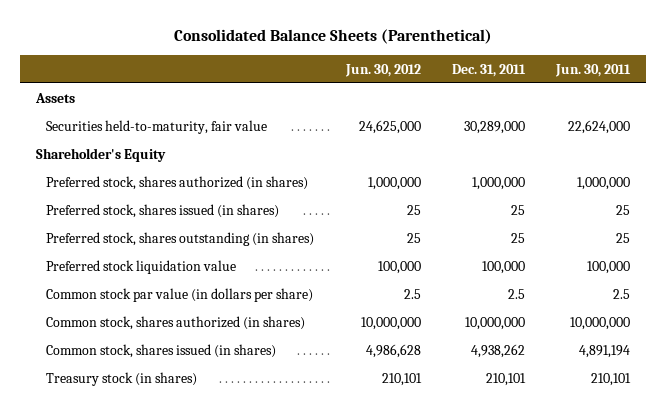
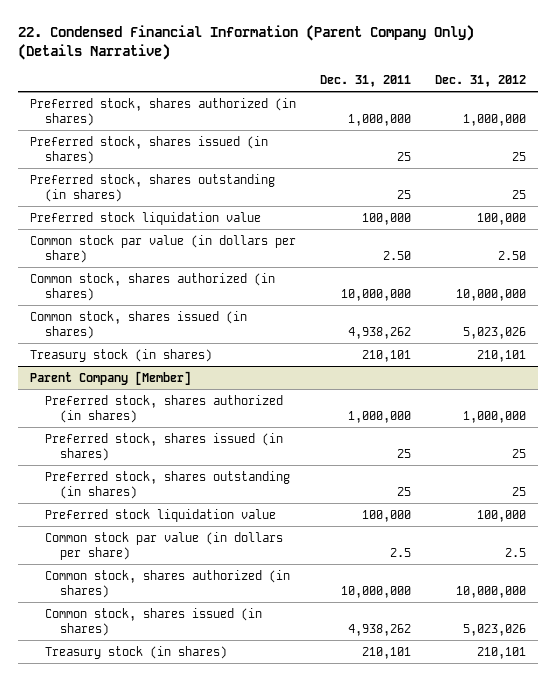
- Consolidated Balance Sheets (Parenthetical)
+ 22. Condensed Financial Information (Parent Company Only) (Details Narrative)
- | Jun. 30, 2012 | Dec. 31, 2011 | Jun. 30, 2011
+ | Dec. 31, 2011 | Dec. 31, 2012
- Assets
- Securities held-to-maturity, fair value | 24,625,000 | 30,289,000 | 22,624,000
- Shareholder's Equity
+ Common stock par value (in dollars per share) | 2.50 | 2.50
+ Common stock, shares authorized (in shares) | 10,000,000 | 10,000,000
+ Common stock, shares issued (in shares) | 4,938,262 | 5,023,026
+ Treasury stock (in shares) | 210,101 | 210,101
+ Parent Company [Member]
+ Preferred stock, shares authorized (in shares) | 1,000,000 | 1,000,000
+ Preferred stock, shares issued (in shares) | 25 | 25
+ Preferred stock, shares outstanding (in shares) | 25 | 25
+ Preferred stock liquidation value | 100,000 | 100,000

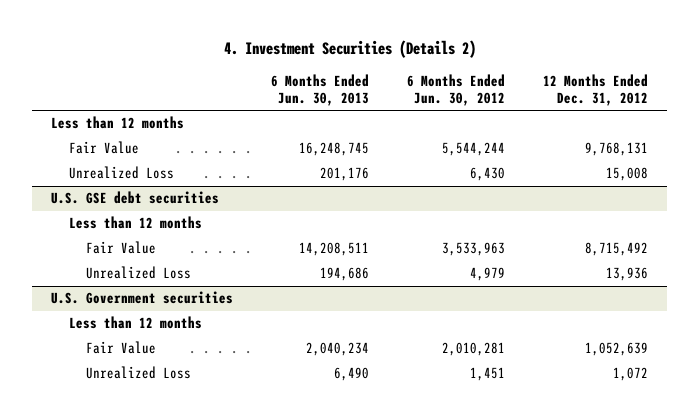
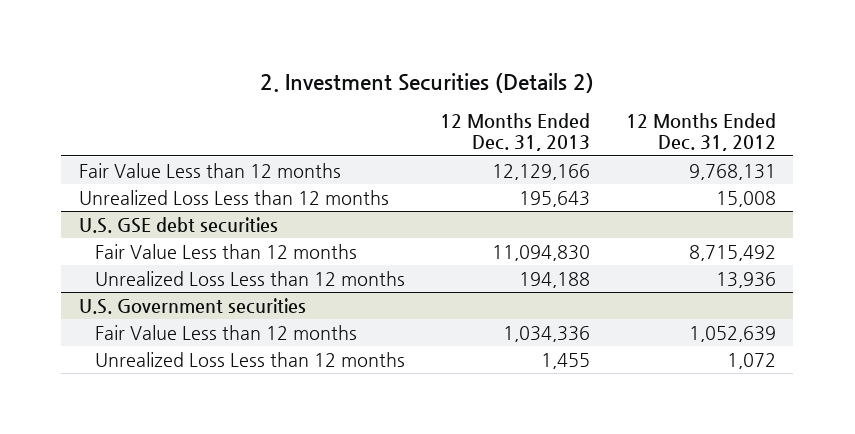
- 4. Investment Securities (Details 2)
+ 2. Investment Securities (Details 2)
- | 6 Months Ended Jun. 30, 2013 | 6 Months Ended Jun. 30, 2012 | 12 Months Ended Dec. 31, 2012
+ | 12 Months Ended Dec. 31, 2013 | 12 Months Ended Dec. 31, 2012
- Less than 12 months
- Fair Value | 16,248,745 | 5,544,244 | 9,768,131
- Unrealized Loss | 201,176 | 6,430 | 15,008
+ Fair Value Less than 12 months | 12,129,166 | 9,768,131
+ Unrealized Loss Less than 12 months | 195,643 | 15,008
@ U.S. GSE debt securities
- Less than 12 months
- Fair Value | 14,208,511 | 3,533,963 | 8,715,492
- Unrealized Loss | 194,686 | 4,979 | 13,936
+ Fair Value Less than 12 months | 11,094,830 | 8,715,492
+ Unrealized Loss Less than 12 months | 194,188 | 13,936
@ U.S. Government securities
- Less than 12 months
- Fair Value | 2,040,234 | 2,010,281 | 1,052,639
- Unrealized Loss | 6,490 | 1,451 | 1,072
+ Fair Value Less than 12 months | 1,034,336 | 1,052,639
+ Unrealized Loss Less than 12 months | 1,455 | 1,072

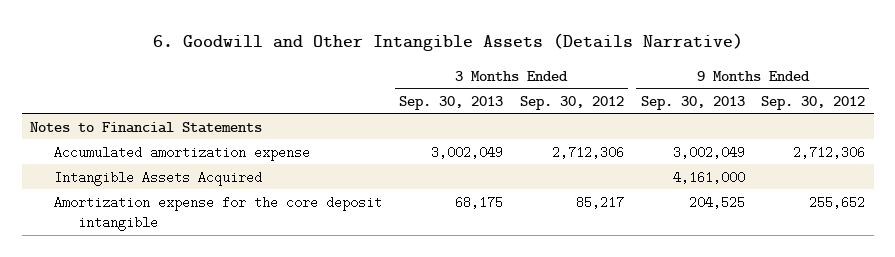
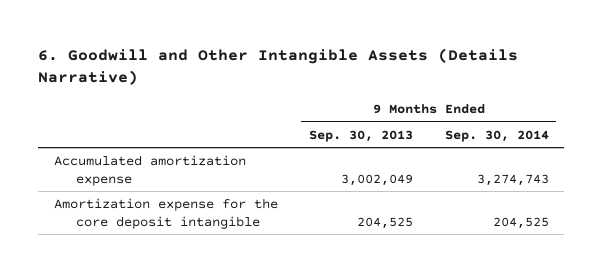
- | 3 Months Ended Sep. 30, 2013 | 3 Months Ended Sep. 30, 2012 | 9 Months Ended Sep. 30, 2013 | 9 Months Ended Sep. 30, 2012
+ | 9 Months Ended Sep. 30, 2013 | 9 Months Ended Sep. 30, 2014
- Notes to Financial Statements
- Intangible Assets Acquired | | | 4,161,000 |

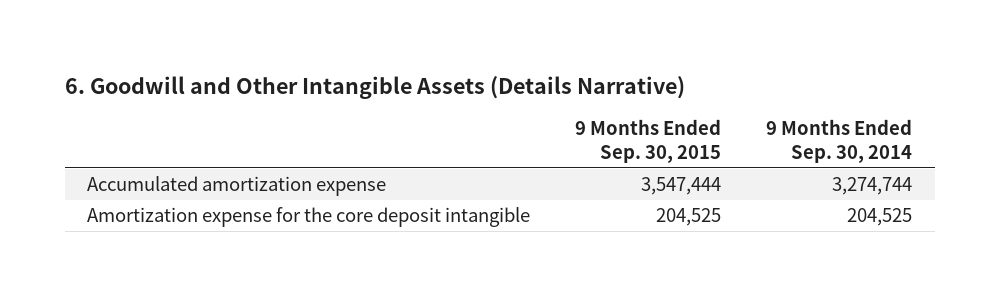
- | 9 Months Ended Sep. 30, 2013 | 9 Months Ended Sep. 30, 2014
+ | 9 Months Ended Sep. 30, 2015 | 9 Months Ended Sep. 30, 2014
- Accumulated amortization expense | 3,002,049 | 3,274,743
+ Accumulated amortization expense | 3,547,444 | 3,274,744

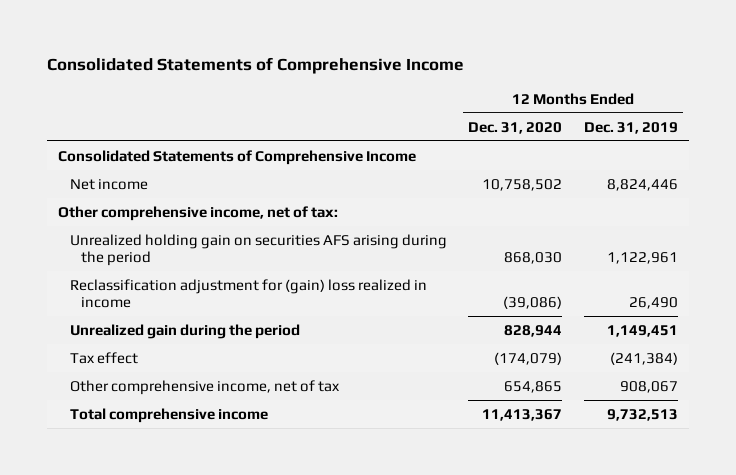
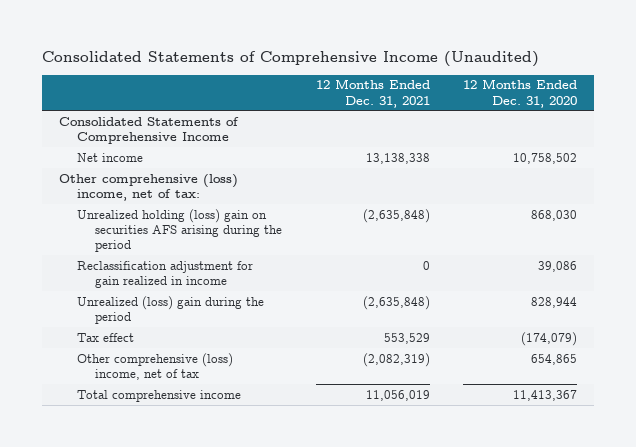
- Consolidated Statements of Comprehensive Income
+ Consolidated Statements of Comprehensive Income (Unaudited)
- | 12 Months Ended Dec. 31, 2020 | 12 Months Ended Dec. 31, 2019
+ | 12 Months Ended Dec. 31, 2021 | 12 Months Ended Dec. 31, 2020
- Other comprehensive income, net of tax:
- Unrealized holding gain on securities AFS arising during the period | 868,030 | 1,122,961
- Reclassification adjustment for (gain) loss realized in income | (39,086) | 26,490
- Unrealized gain during the period | 828,944 | 1,149,451
+ Other comprehensive (loss) income, net of tax:
+ Unrealized holding (loss) gain on securities AFS arising during the period | (2,635,848) | 868,030
+ Reclassification adjustment for gain realized in income | 0 | 39,086
+ Unrealized (loss) gain during the period | (2,635,848) | 828,944
- Other comprehensive income, net of tax | 654,865 | 908,067
+ Other comprehensive (loss) income, net of tax | (2,082,319) | 654,865

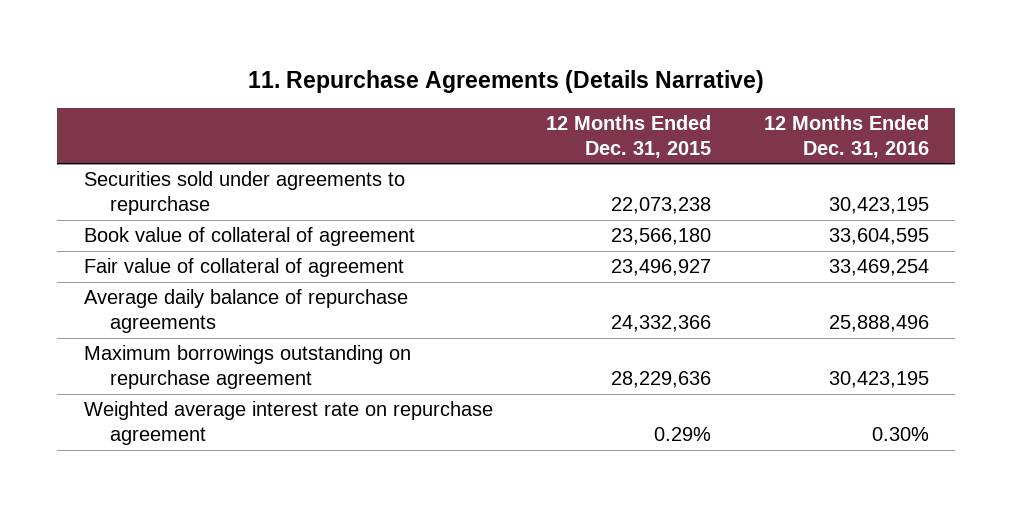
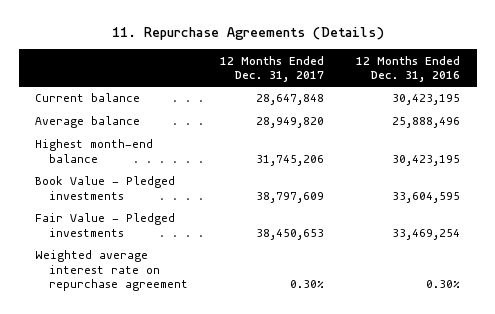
- 11. Repurchase Agreements (Details Narrative)
+ 11. Repurchase Agreements (Details)
- | 12 Months Ended Dec. 31, 2015 | 12 Months Ended Dec. 31, 2016
+ | 12 Months Ended Dec. 31, 2017 | 12 Months Ended Dec. 31, 2016
- Securities sold under agreements to repurchase | 22,073,238 | 30,423,195
- Book value of collateral of agreement | 23,566,180 | 33,604,595
- Fair value of collateral of agreement | 23,496,927 | 33,469,254
- Average daily balance of repurchase agreements | 24,332,366 | 25,888,496
- Maximum borrowings outstanding on repurchase agreement | 28,229,636 | 30,423,195
+ Current balance | 28,647,848 | 30,423,195
+ Average balance | 28,949,820 | 25,888,496
+ Highest month-end balance | 31,745,206 | 30,423,195
+ Book Value - Pledged investments | 38,797,609 | 33,604,595
+ Fair Value - Pledged investments | 38,450,653 | 33,469,254

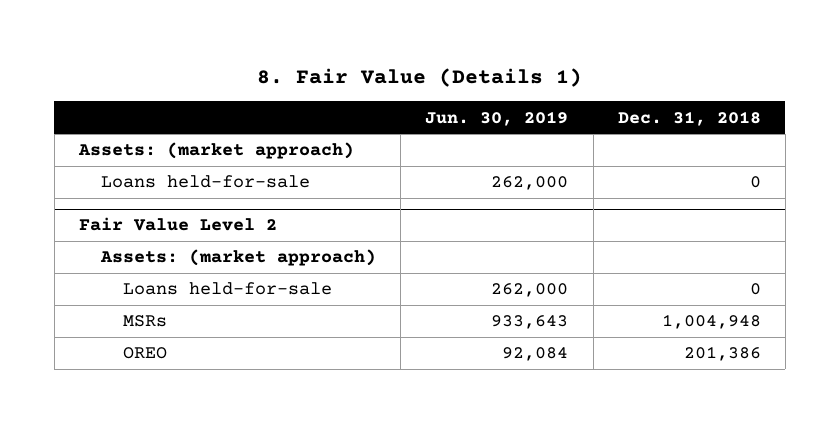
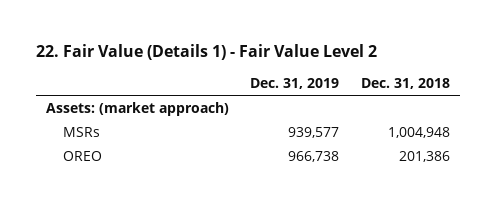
- 8. Fair Value (Details 1)
+ 22. Fair Value (Details 1) - Fair Value Level 2
- | Jun. 30, 2019 | Dec. 31, 2018
+ | Dec. 31, 2019 | Dec. 31, 2018
- Loans held-for-sale | 262,000 | 0
- Fair Value Level 2
- Assets: (market approach)
- Loans held-for-sale | 262,000 | 0

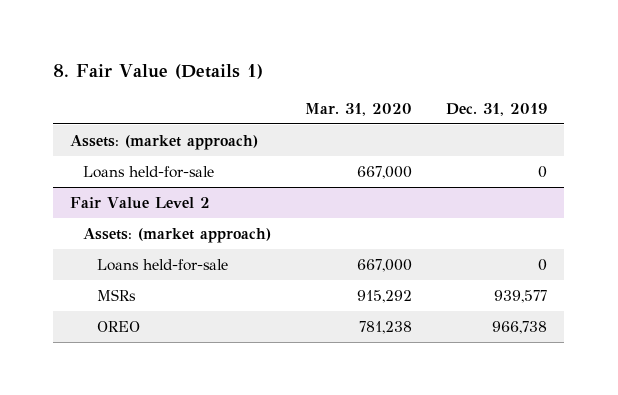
- 22. Fair Value (Details 1) - Fair Value Level 2
+ 8. Fair Value (Details 1)
- | Dec. 31, 2019 | Dec. 31, 2018
+ | Mar. 31, 2020 | Dec. 31, 2019
+ Loans held-for-sale | 667,000 | 0
+ Fair Value Level 2
+ Assets: (market approach)
+ Loans held-for-sale | 667,000 | 0

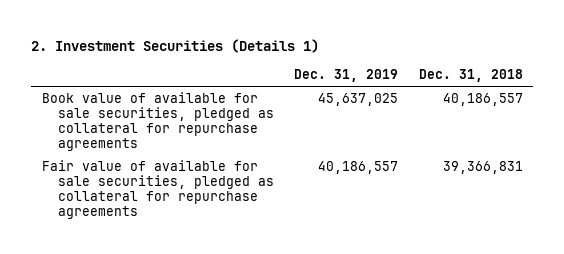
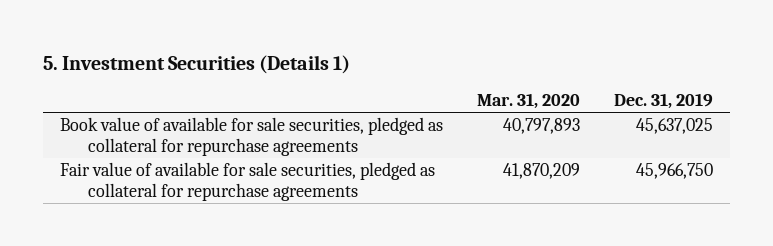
- 2. Investment Securities (Details 1)
+ 5. Investment Securities (Details 1)
- | Dec. 31, 2019 | Dec. 31, 2018
+ | Mar. 31, 2020 | Dec. 31, 2019
- Fair value of available for sale securities, pledged as collateral for repurchase agreements | 40,186,557 | 39,366,831
+ Fair value of available for sale securities, pledged as collateral for repurchase agreements | 41,870,209 | 45,966,750

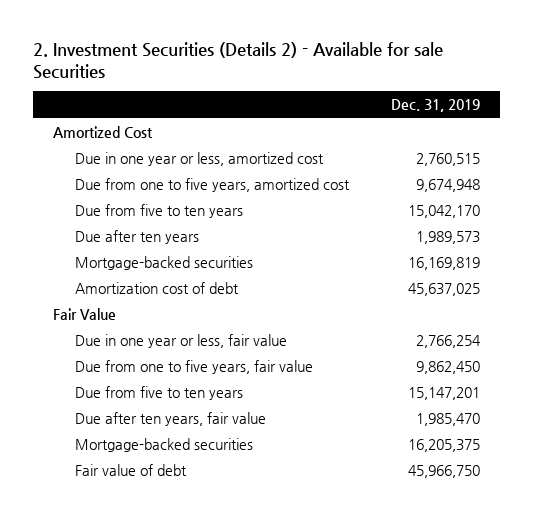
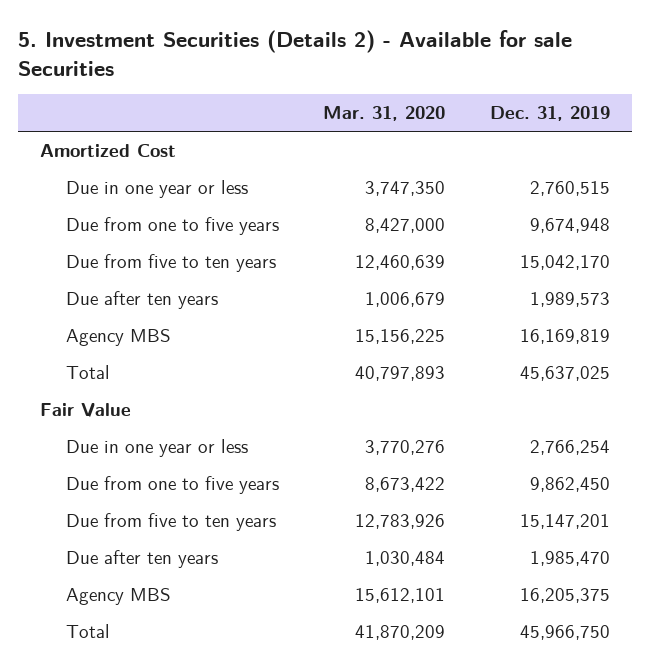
- 2. Investment Securities (Details 2) - Available for sale Securities
+ 5. Investment Securities (Details 2) - Available for sale Securities
- | Dec. 31, 2019
+ | Mar. 31, 2020 | Dec. 31, 2019
- Due in one year or less, amortized cost | 2,760,515
- Due from one to five years, amortized cost | 9,674,948
+ Due in one year or less | 3,747,350 | 2,760,515
+ Due from one to five years | 8,427,000 | 9,674,948
- Mortgage-backed securities | 16,169,819
- Amortization cost of debt | 45,637,025
+ Agency MBS | 15,156,225 | 16,169,819
+ Total | 40,797,893 | 45,637,025
- Due in one year or less, fair value | 2,766,254
- Due from one to five years, fair value | 9,862,450
+ Due in one year or less | 3,770,276 | 2,766,254
+ Due from one to five years | 8,673,422 | 9,862,450
- Due after ten years, fair value | 1,985,470
- Mortgage-backed securities | 16,205,375
- Fair value of debt | 45,966,750
+ Due after ten years | 1,030,484 | 1,985,470
+ Agency MBS | 15,612,101 | 16,205,375
+ Total | 41,870,209 | 45,966,750

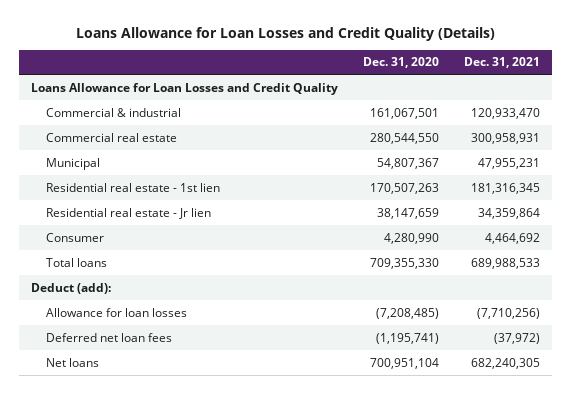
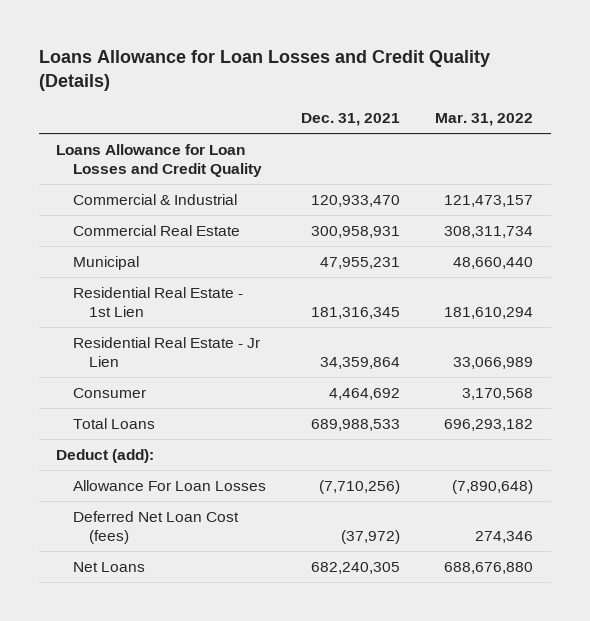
- | Dec. 31, 2020 | Dec. 31, 2021
+ | Dec. 31, 2021 | Mar. 31, 2022
- Commercial & industrial | 161,067,501 | 120,933,470
- Commercial real estate | 280,544,550 | 300,958,931
+ Commercial & Industrial | 120,933,470 | 121,473,157
+ Commercial Real Estate | 300,958,931 | 308,311,734
- Residential real estate - 1st lien | 170,507,263 | 181,316,345
- Residential real estate - Jr lien | 38,147,659 | 34,359,864
+ Residential Real Estate - 1st Lien | 181,316,345 | 181,610,294
+ Residential Real Estate - Jr Lien | 34,359,864 | 33,066,989
- Total loans | 709,355,330 | 689,988,533
+ Total Loans | 689,988,533 | 696,293,182
- Allowance for loan losses | (7,208,485) | (7,710,256)
- Deferred net loan fees | (1,195,741) | (37,972)
- Net loans | 700,951,104 | 682,240,305
+ Allowance For Loan Losses | (7,710,256) | (7,890,648)
+ Deferred Net Loan Cost (fees) | (37,972) | 274,346
+ Net Loans | 682,240,305 | 688,676,880

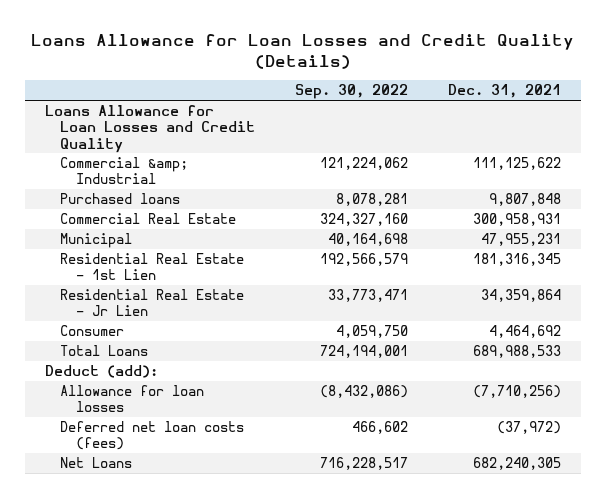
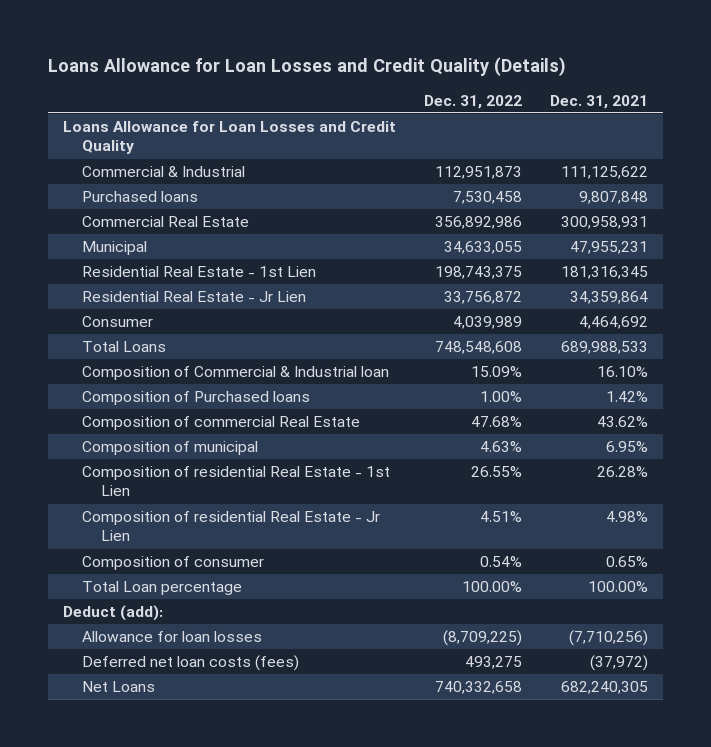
- | Sep. 30, 2022 | Dec. 31, 2021
+ | Dec. 31, 2022 | Dec. 31, 2021
- Commercial &amp; Industrial | 121,224,062 | 111,125,622
+ Commercial & Industrial | 112,951,873 | 111,125,622
+ Composition of Commercial & Industrial loan | 15.09% | 16.10%
+ Composition of Purchased loans | 1.00% | 1.42%
+ Composition of commercial Real Estate | 47.68% | 43.62%
+ Composition of municipal | 4.63% | 6.95%
+ Composition of residential Real Estate - 1st Lien | 26.55% | 26.28%
+ Composition of residential Real Estate - Jr Lien | 4.51% | 4.98%
+ Composition of consumer | 0.54% | 0.65%
+ Total Loan percentage | 100.00% | 100.00%

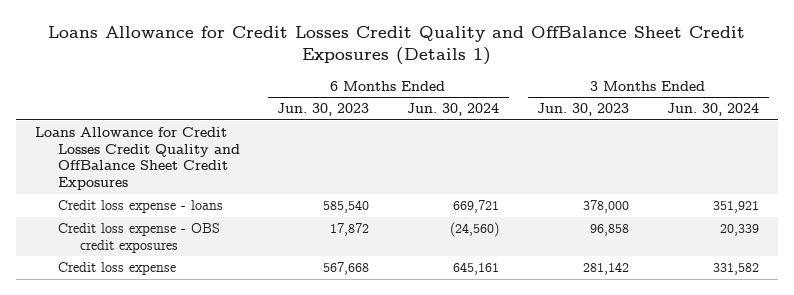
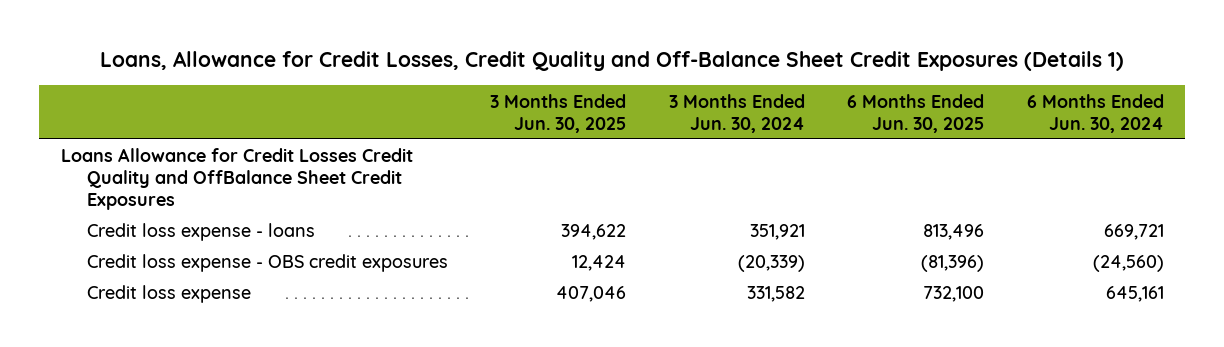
- Loans Allowance for Credit Losses Credit Quality and OffBalance Sheet Credit Exposures (Details 1)
+ Loans, Allowance for Credit Losses, Credit Quality and Off-Balance Sheet Credit Exposures (Details 1)
- | 6 Months Ended Jun. 30, 2023 | 6 Months Ended Jun. 30, 2024 | 3 Months Ended Jun. 30, 2023 | 3 Months Ended Jun. 30, 2024
+ | 3 Months Ended Jun. 30, 2025 | 3 Months Ended Jun. 30, 2024 | 6 Months Ended Jun. 30, 2025 | 6 Months Ended Jun. 30, 2024
- Credit loss expense - OBS credit exposures | 17,872 | (24,560) | 96,858 | 20,339
+ Credit loss expense - OBS credit exposures | 12,424 | (20,339) | (81,396) | (24,560)

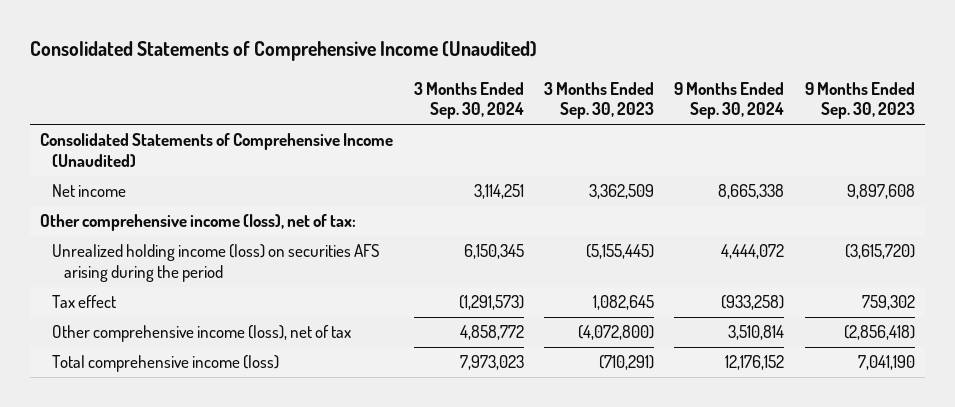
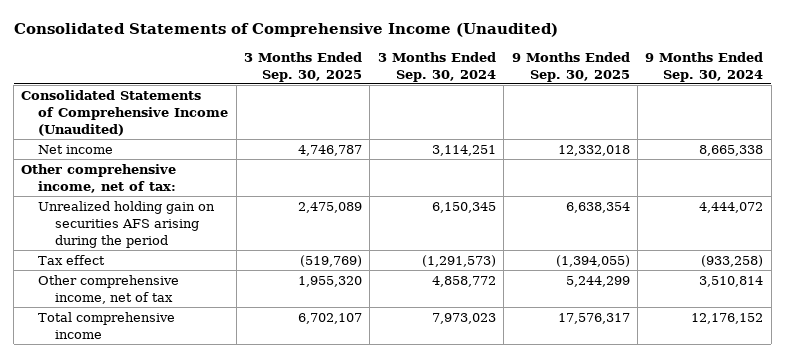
- | 3 Months Ended Sep. 30, 2024 | 3 Months Ended Sep. 30, 2023 | 9 Months Ended Sep. 30, 2024 | 9 Months Ended Sep. 30, 2023
+ | 3 Months Ended Sep. 30, 2025 | 3 Months Ended Sep. 30, 2024 | 9 Months Ended Sep. 30, 2025 | 9 Months Ended Sep. 30, 2024
- Other comprehensive income (loss), net of tax:
- Unrealized holding income (loss) on securities AFS arising during the period | 6,150,345 | (5,155,445) | 4,444,072 | (3,615,720)
+ Other comprehensive income, net of tax:
+ Unrealized holding gain on securities AFS arising during the period | 2,475,089 | 6,150,345 | 6,638,354 | 4,444,072
- Other comprehensive income (loss), net of tax | 4,858,772 | (4,072,800) | 3,510,814 | (2,856,418)
- Total comprehensive income (loss) | 7,973,023 | (710,291) | 12,176,152 | 7,041,190
+ Other comprehensive income, net of tax | 1,955,320 | 4,858,772 | 5,244,299 | 3,510,814
+ Total comprehensive income | 6,702,107 | 7,973,023 | 17,576,317 | 12,176,152

